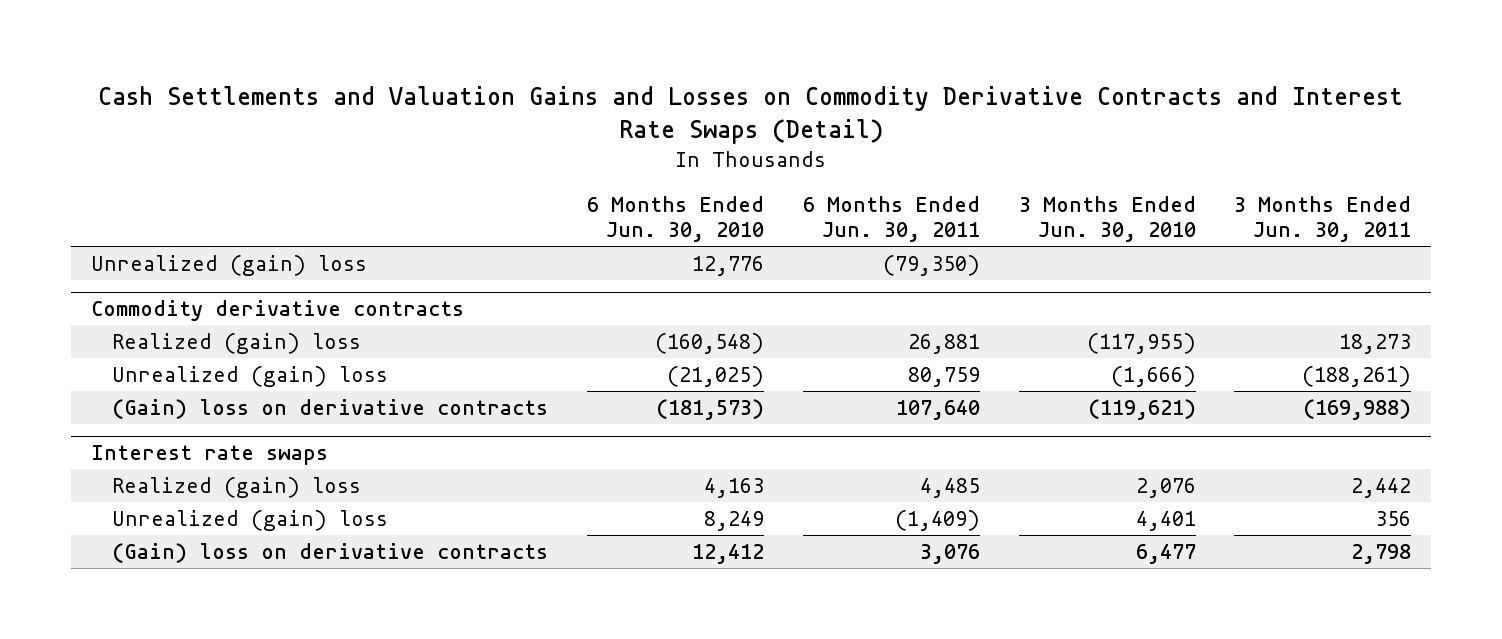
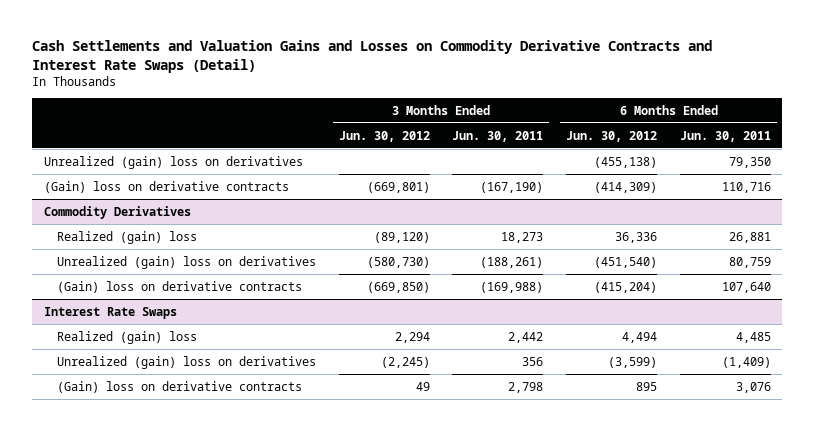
- | 6 Months Ended Jun. 30, 2010 | 6 Months Ended Jun. 30, 2011 | 3 Months Ended Jun. 30, 2010 | 3 Months Ended Jun. 30, 2011
+ | 3 Months Ended Jun. 30, 2012 | 3 Months Ended Jun. 30, 2011 | 6 Months Ended Jun. 30, 2012 | 6 Months Ended Jun. 30, 2011
- Unrealized (gain) loss | 12,776 | (79,350) | |
- Commodity derivative contracts
+ Unrealized (gain) loss on derivatives | | | (455,138) | 79,350
+ (Gain) loss on derivative contracts | (669,801) | (167,190) | (414,309) | 110,716
+ Commodity Derivatives
- Unrealized (gain) loss | (21,025) | 80,759 | (1,666) | (188,261)
+ Unrealized (gain) loss on derivatives | (580,730) | (188,261) | (451,540) | 80,759
- Interest rate swaps
+ Interest Rate Swaps
- Unrealized (gain) loss | 8,249 | (1,409) | 4,401 | 356
+ Unrealized (gain) loss on derivatives | (2,245) | 356 | (3,599) | (1,409)

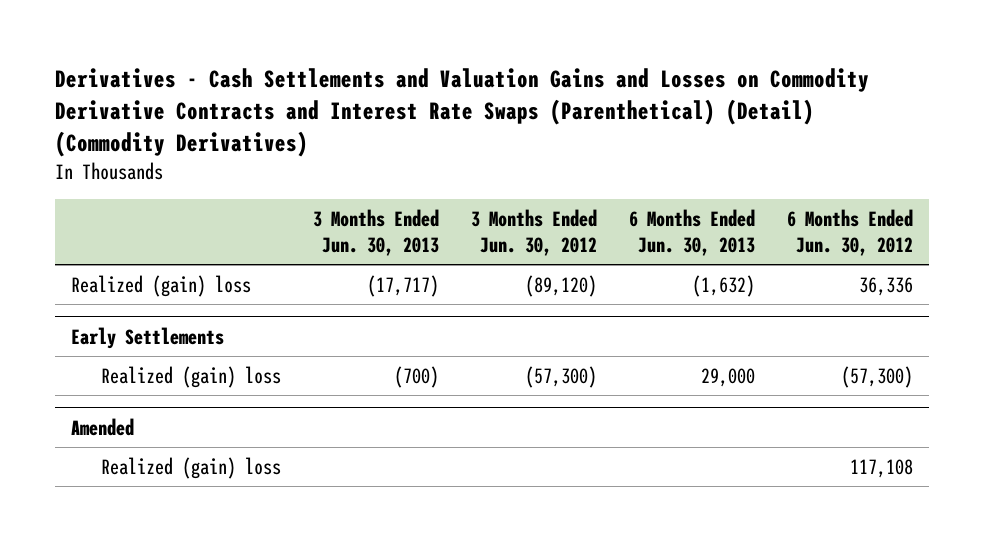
- Cash Settlements and Valuation Gains and Losses on Commodity Derivative Contracts and Interest Rate Swaps (Detail)
+ Derivatives - Cash Settlements and Valuation Gains and Losses on Commodity Derivative Contracts and Interest Rate Swaps (Parenthetical) (Detail) (Commodity Derivatives)
- | 3 Months Ended Jun. 30, 2012 | 3 Months Ended Jun. 30, 2011 | 6 Months Ended Jun. 30, 2012 | 6 Months Ended Jun. 30, 2011
+ | 3 Months Ended Jun. 30, 2013 | 3 Months Ended Jun. 30, 2012 | 6 Months Ended Jun. 30, 2013 | 6 Months Ended Jun. 30, 2012
- Unrealized (gain) loss on derivatives | | | (455,138) | 79,350
- (Gain) loss on derivative contracts | (669,801) | (167,190) | (414,309) | 110,716
- Commodity Derivatives
- Unrealized (gain) loss on derivatives | (580,730) | (188,261) | (451,540) | 80,759
- (Gain) loss on derivative contracts | (669,850) | (169,988) | (415,204) | 107,640
- Interest Rate Swaps
- Realized (gain) loss | 2,294 | 2,442 | 4,494 | 4,485
- Unrealized (gain) loss on derivatives | (2,245) | 356 | (3,599) | (1,409)
- (Gain) loss on derivative contracts | 49 | 2,798 | 895 | 3,076
+ Early Settlements
+ Realized (gain) loss | (700) | (57,300) | 29,000 | (57,300)
+ Amended
+ Realized (gain) loss | | | | 117,108

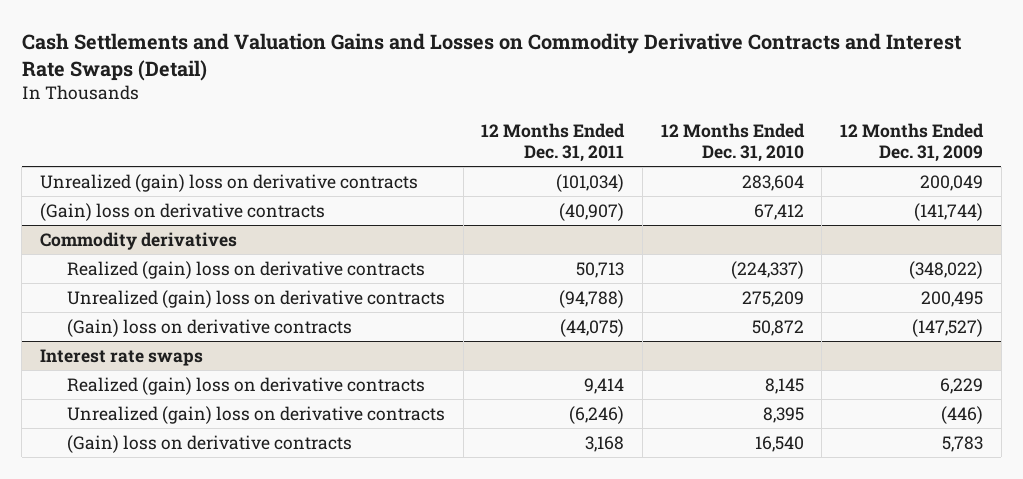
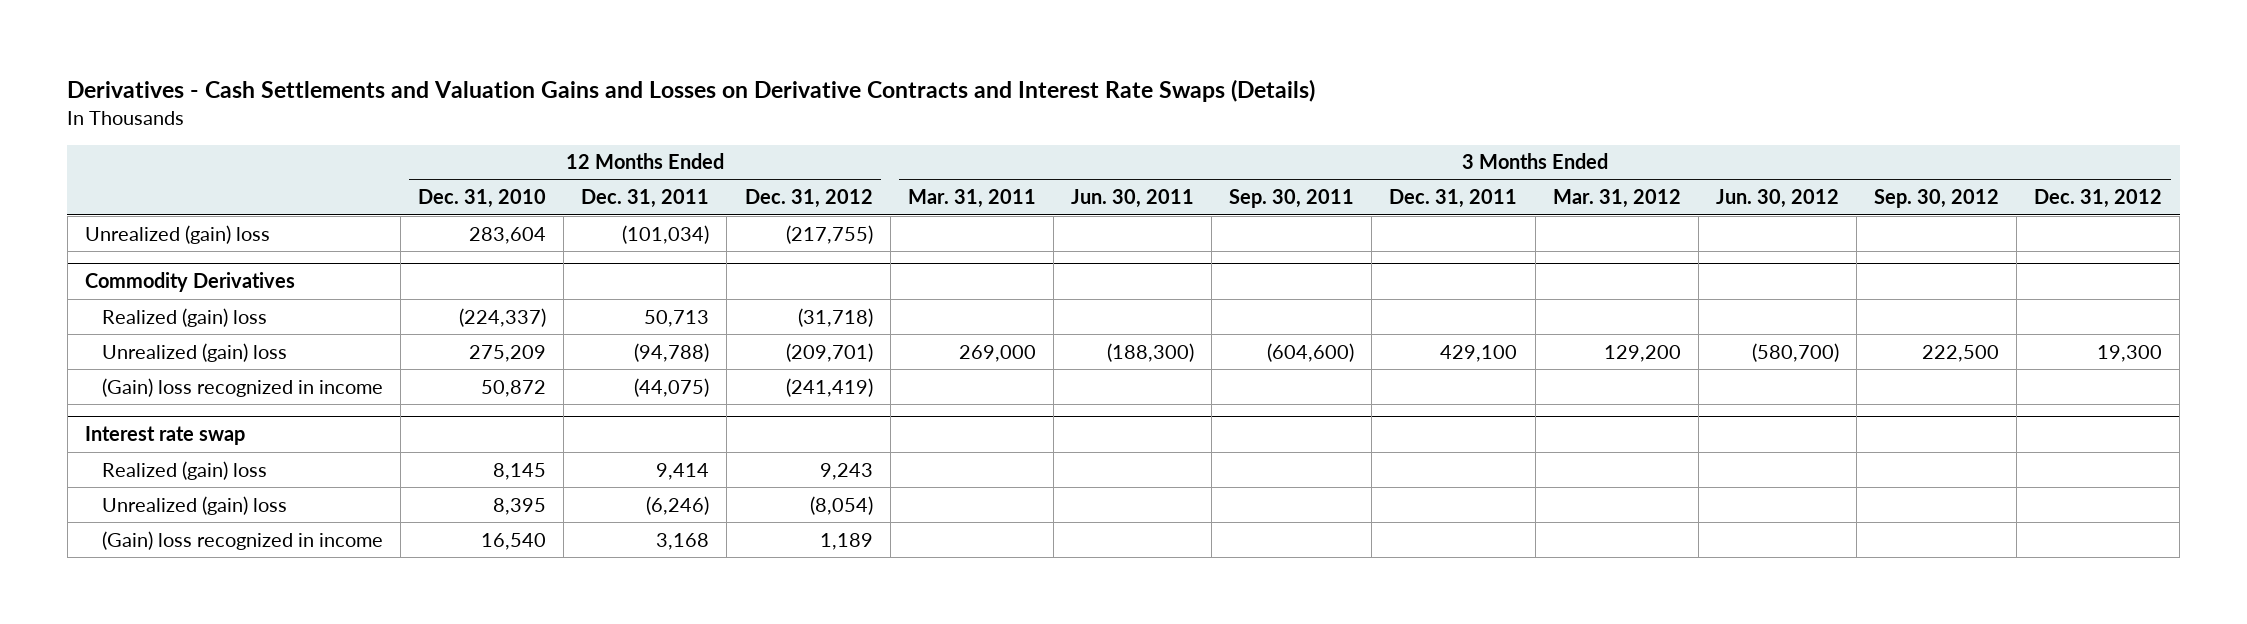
- Cash Settlements and Valuation Gains and Losses on Commodity Derivative Contracts and Interest Rate Swaps (Detail)
+ Derivatives - Cash Settlements and Valuation Gains and Losses on Derivative Contracts and Interest Rate Swaps (Details)
- | 12 Months Ended Dec. 31, 2011 | 12 Months Ended Dec. 31, 2010 | 12 Months Ended Dec. 31, 2009
+ | 12 Months Ended Dec. 31, 2010 | 12 Months Ended Dec. 31, 2011 | 12 Months Ended Dec. 31, 2012 | 3 Months Ended Mar. 31, 2011 | 3 Months Ended Jun. 30, 2011 | 3 Months Ended Sep. 30, 2011 | 3 Months Ended Dec. 31, 2011 | 3 Months Ended Mar. 31, 2012 | 3 Months Ended Jun. 30, 2012 | 3 Months Ended Sep. 30, 2012 | 3 Months Ended Dec. 31, 2012
- Unrealized (gain) loss on derivative contracts | (101,034) | 283,604 | 200,049
- (Gain) loss on derivative contracts | (40,907) | 67,412 | (141,744)
- Commodity derivatives
- Realized (gain) loss on derivative contracts | 50,713 | (224,337) | (348,022)
- Unrealized (gain) loss on derivative contracts | (94,788) | 275,209 | 200,495
- (Gain) loss on derivative contracts | (44,075) | 50,872 | (147,527)
- Interest rate swaps
- Realized (gain) loss on derivative contracts | 9,414 | 8,145 | 6,229
- Unrealized (gain) loss on derivative contracts | (6,246) | 8,395 | (446)
- (Gain) loss on derivative contracts | 3,168 | 16,540 | 5,783
+ Unrealized (gain) loss | 283,604 | (101,034) | (217,755) | | | | | | | |
+ Commodity Derivatives
+ Realized (gain) loss | (224,337) | 50,713 | (31,718) | | | | | | | |
+ Unrealized (gain) loss | 275,209 | (94,788) | (209,701) | 269,000 | (188,300) | (604,600) | 429,100 | 129,200 | (580,700) | 222,500 | 19,300
+ (Gain) loss recognized in income | 50,872 | (44,075) | (241,419) | | | | | | | |
+ Interest rate swap
+ Realized (gain) loss | 8,145 | 9,414 | 9,243 | | | | | | | |
+ Unrealized (gain) loss | 8,395 | (6,246) | (8,054) | | | | | | | |
+ (Gain) loss recognized in income | 16,540 | 3,168 | 1,189 | | | | | | | |

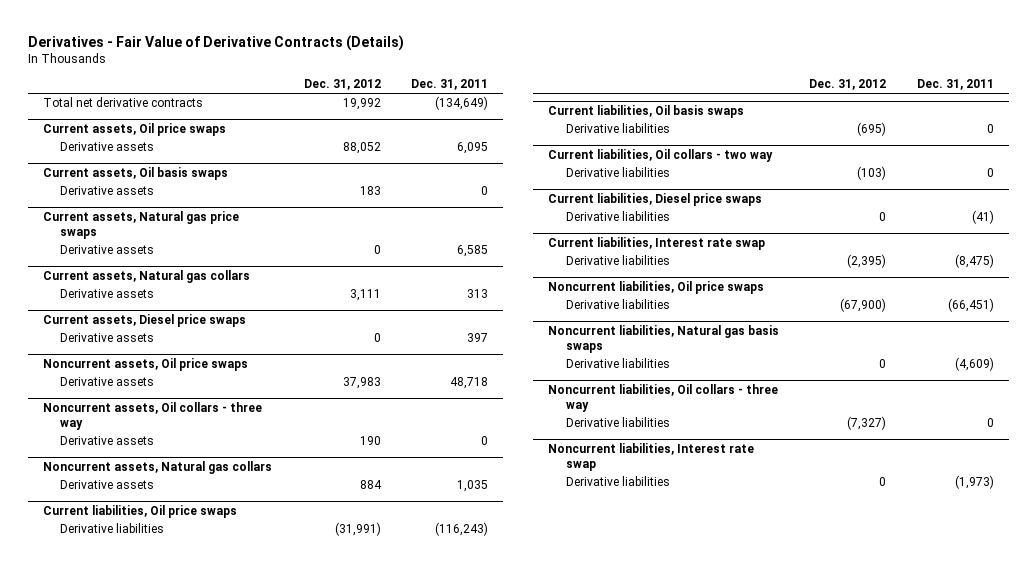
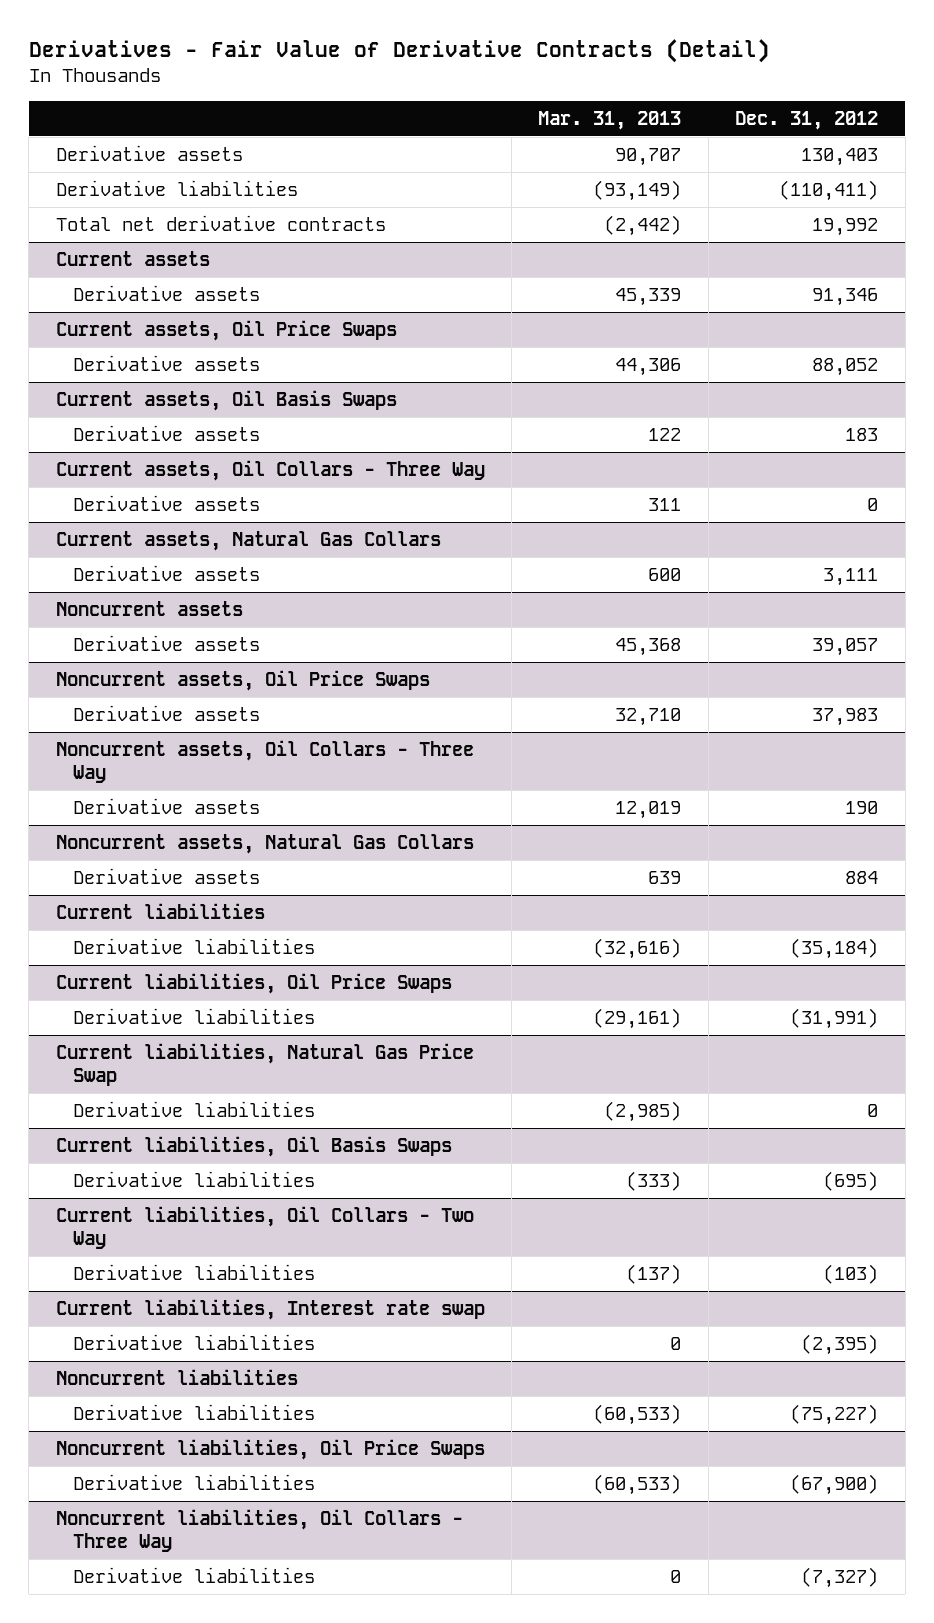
- Derivatives - Fair Value of Derivative Contracts (Details)
+ Derivatives - Fair Value of Derivative Contracts (Detail)
- | Dec. 31, 2012 | Dec. 31, 2011
+ | Mar. 31, 2013 | Dec. 31, 2012
+ Derivative assets | 90,707 | 130,403
+ Derivative liabilities | (93,149) | (110,411)
- Current assets, Oil price swaps
+ Current assets
+ Derivative assets | 45,339 | 91,346
+ Current assets, Oil Price Swaps
- Current assets, Oil basis swaps
+ Current assets, Oil Basis Swaps
- Current assets, Natural gas price swaps
+ Current assets, Oil Collars - Three Way
- Current assets, Natural gas collars
+ Current assets, Natural Gas Collars
- Current assets, Diesel price swaps
- Derivative assets | 0 | 397
- Noncurrent assets, Oil price swaps
+ Noncurrent assets
+ Derivative assets | 45,368 | 39,057
+ Noncurrent assets, Oil Price Swaps
- Noncurrent assets, Oil collars - three way
+ Noncurrent assets, Oil Collars - Three Way
- Noncurrent assets, Natural gas collars
+ Noncurrent assets, Natural Gas Collars
- Current liabilities, Oil price swaps
+ Current liabilities
+ Derivative liabilities | (32,616) | (35,184)
+ Current liabilities, Oil Price Swaps
- Current liabilities, Oil basis swaps
+ Current liabilities, Natural Gas Price Swap
+ Derivative liabilities | (2,985) | 0
+ Current liabilities, Oil Basis Swaps
- Current liabilities, Oil collars - two way
+ Current liabilities, Oil Collars - Two Way
- Current liabilities, Diesel price swaps
- Derivative liabilities | 0 | (41)
- Noncurrent liabilities, Oil price swaps
+ Noncurrent liabilities
+ Derivative liabilities | (60,533) | (75,227)
+ Noncurrent liabilities, Oil Price Swaps
- Noncurrent liabilities, Natural gas basis swaps
- Derivative liabilities | 0 | (4,609)
- Noncurrent liabilities, Oil collars - three way
+ Noncurrent liabilities, Oil Collars - Three Way
- Noncurrent liabilities, Interest rate swap
- Derivative liabilities | 0 | (1,973)

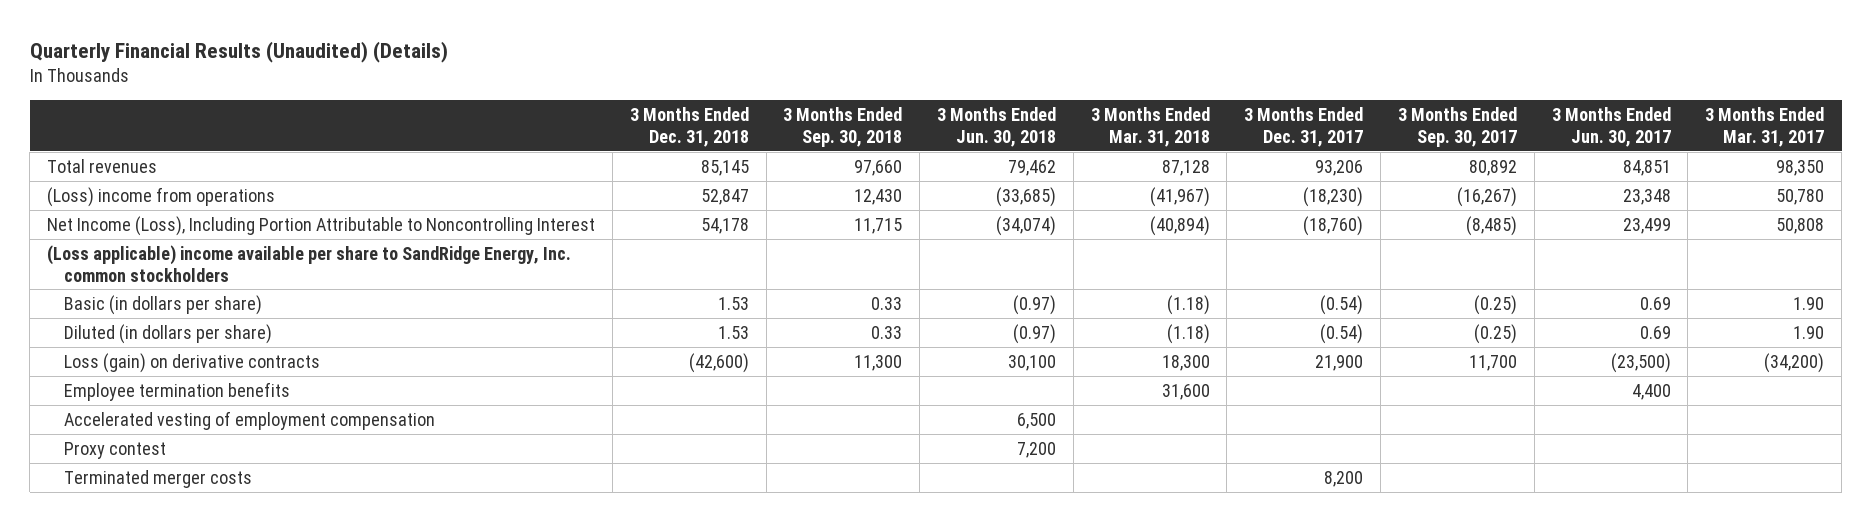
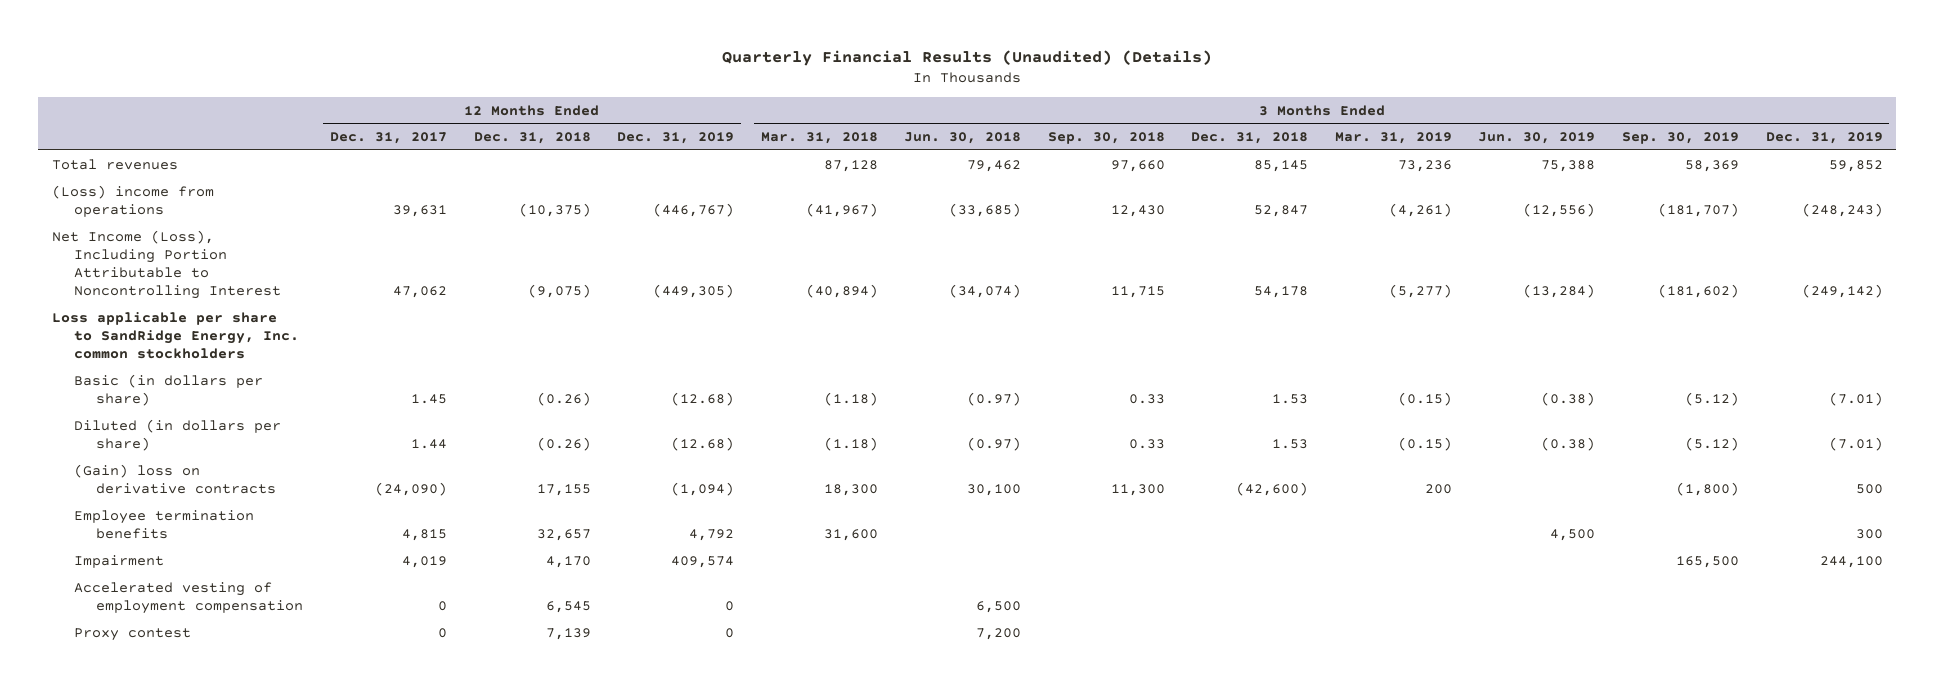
- | 3 Months Ended Dec. 31, 2018 | 3 Months Ended Sep. 30, 2018 | 3 Months Ended Jun. 30, 2018 | 3 Months Ended Mar. 31, 2018 | 3 Months Ended Dec. 31, 2017 | 3 Months Ended Sep. 30, 2017 | 3 Months Ended Jun. 30, 2017 | 3 Months Ended Mar. 31, 2017
+ | 12 Months Ended Dec. 31, 2017 | 12 Months Ended Dec. 31, 2018 | 12 Months Ended Dec. 31, 2019 | 3 Months Ended Mar. 31, 2018 | 3 Months Ended Jun. 30, 2018 | 3 Months Ended Sep. 30, 2018 | 3 Months Ended Dec. 31, 2018 | 3 Months Ended Mar. 31, 2019 | 3 Months Ended Jun. 30, 2019 | 3 Months Ended Sep. 30, 2019 | 3 Months Ended Dec. 31, 2019
- (Loss applicable) income available per share to SandRidge Energy, Inc. common stockholders
+ Loss applicable per share to SandRidge Energy, Inc. common stockholders
- Loss (gain) on derivative contracts | (42,600) | 11,300 | 30,100 | 18,300 | 21,900 | 11,700 | (23,500) | (34,200)
+ (Gain) loss on derivative contracts | (24,090) | 17,155 | (1,094) | 18,300 | 30,100 | 11,300 | (42,600) | 200 | | (1,800) | 500
+ Impairment | 4,019 | 4,170 | 409,574 | | | | | | | 165,500 | 244,100
- Terminated merger costs | | | | | 8,200 | | |

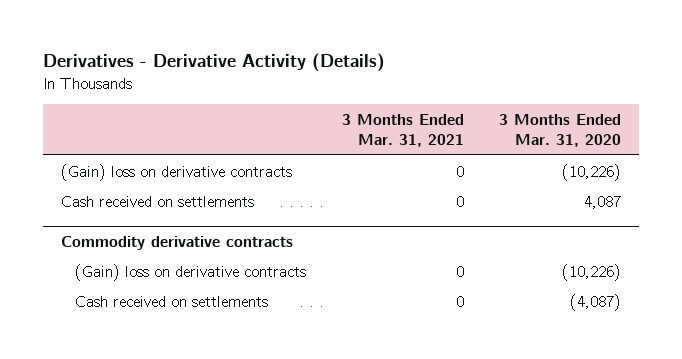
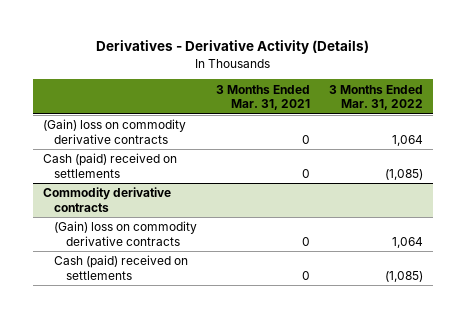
- | 3 Months Ended Mar. 31, 2021 | 3 Months Ended Mar. 31, 2020
+ | 3 Months Ended Mar. 31, 2021 | 3 Months Ended Mar. 31, 2022
- (Gain) loss on derivative contracts | 0 | (10,226)
- Cash received on settlements | 0 | 4,087
+ (Gain) loss on commodity derivative contracts | 0 | 1,064
+ Cash (paid) received on settlements | 0 | (1,085)
@ Commodity derivative contracts
- (Gain) loss on derivative contracts | 0 | (10,226)
- Cash received on settlements | 0 | (4,087)
+ (Gain) loss on commodity derivative contracts | 0 | 1,064
+ Cash (paid) received on settlements | 0 | (1,085)

